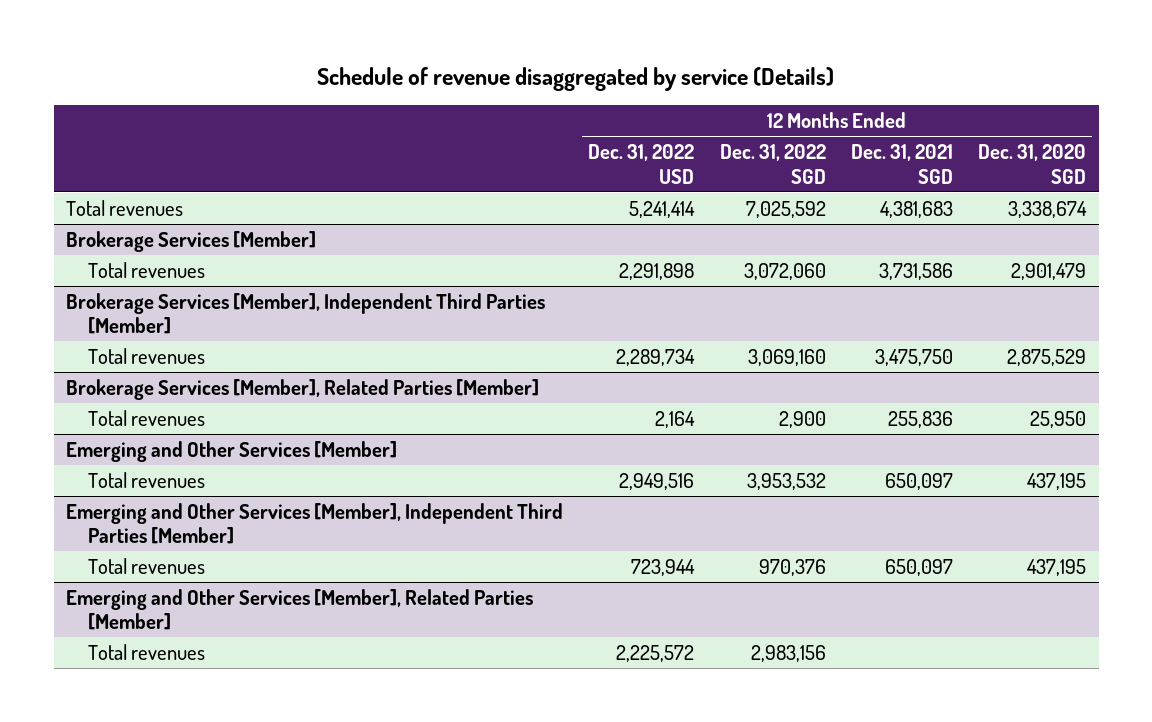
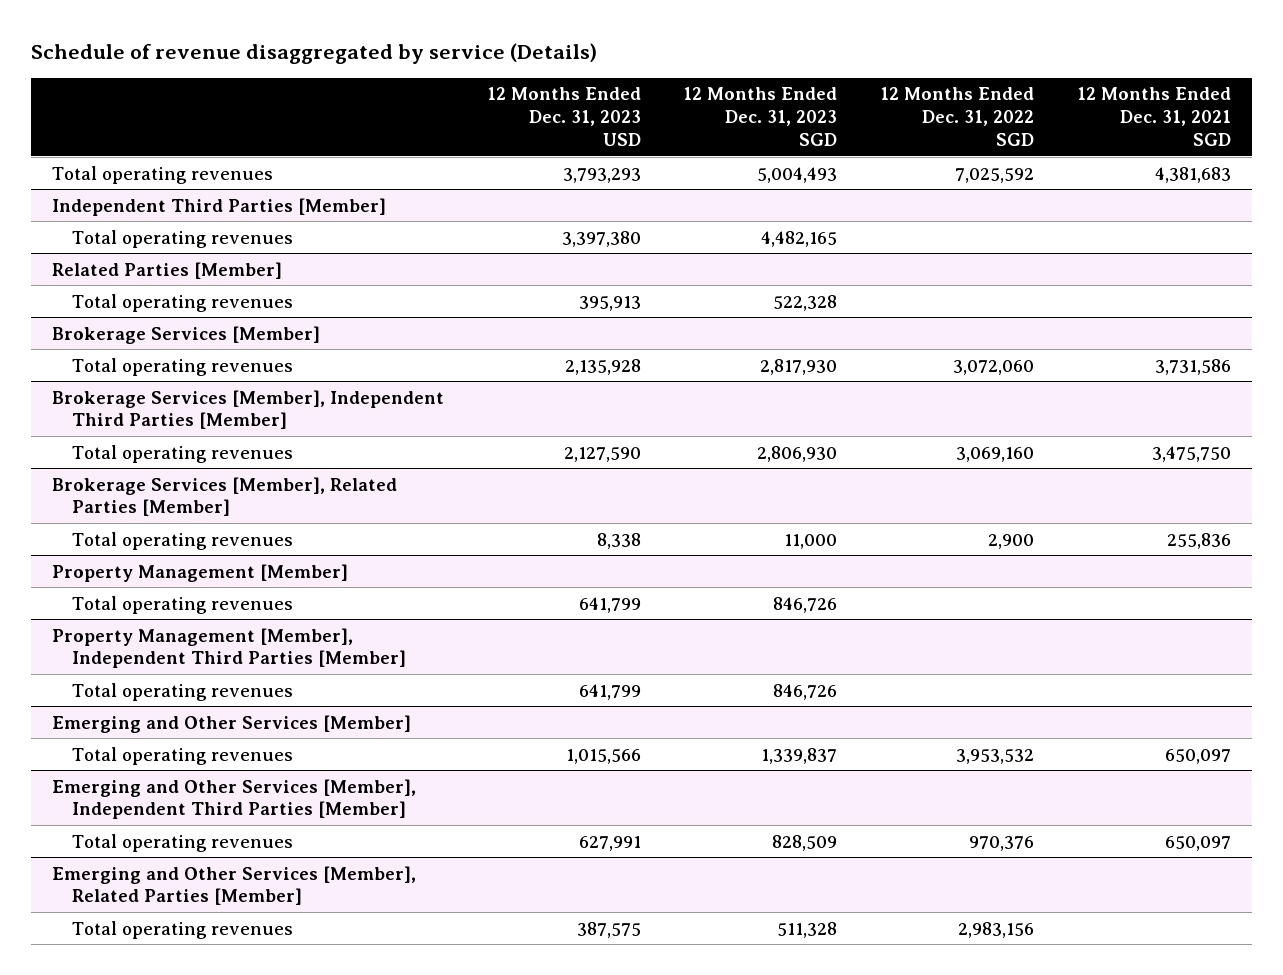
- | 12 Months Ended Dec. 31, 2022 USD | 12 Months Ended Dec. 31, 2022 SGD | 12 Months Ended Dec. 31, 2021 SGD | 12 Months Ended Dec. 31, 2020 SGD
+ | 12 Months Ended Dec. 31, 2023 USD | 12 Months Ended Dec. 31, 2023 SGD | 12 Months Ended Dec. 31, 2022 SGD | 12 Months Ended Dec. 31, 2021 SGD
- Total revenues | 5,241,414 | 7,025,592 | 4,381,683 | 3,338,674
+ Total operating revenues | 3,793,293 | 5,004,493 | 7,025,592 | 4,381,683
+ Independent Third Parties [Member]
+ Total operating revenues | 3,397,380 | 4,482,165 | |
+ Related Parties [Member]
+ Total operating revenues | 395,913 | 522,328 | |
@ Brokerage Services [Member]
- Total revenues | 2,291,898 | 3,072,060 | 3,731,586 | 2,901,479
+ Total operating revenues | 2,135,928 | 2,817,930 | 3,072,060 | 3,731,586
@ Brokerage Services [Member], Independent Third Parties [Member]
- Total revenues | 2,289,734 | 3,069,160 | 3,475,750 | 2,875,529
+ Total operating revenues | 2,127,590 | 2,806,930 | 3,069,160 | 3,475,750
@ Brokerage Services [Member], Related Parties [Member]
- Total revenues | 2,164 | 2,900 | 255,836 | 25,950
+ Total operating revenues | 8,338 | 11,000 | 2,900 | 255,836
+ Property Management [Member]
+ Total operating revenues | 641,799 | 846,726 | |
+ Property Management [Member], Independent Third Parties [Member]
+ Total operating revenues | 641,799 | 846,726 | |
@ Emerging and Other Services [Member]
- Total revenues | 2,949,516 | 3,953,532 | 650,097 | 437,195
+ Total operating revenues | 1,015,566 | 1,339,837 | 3,953,532 | 650,097
@ Emerging and Other Services [Member], Independent Third Parties [Member]
- Total revenues | 723,944 | 970,376 | 650,097 | 437,195
+ Total operating revenues | 627,991 | 828,509 | 970,376 | 650,097
@ Emerging and Other Services [Member], Related Parties [Member]
- Total revenues | 2,225,572 | 2,983,156 | |
+ Total operating revenues | 387,575 | 511,328 | 2,983,156 |

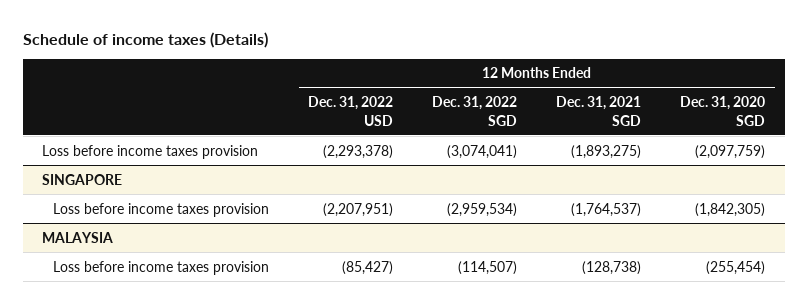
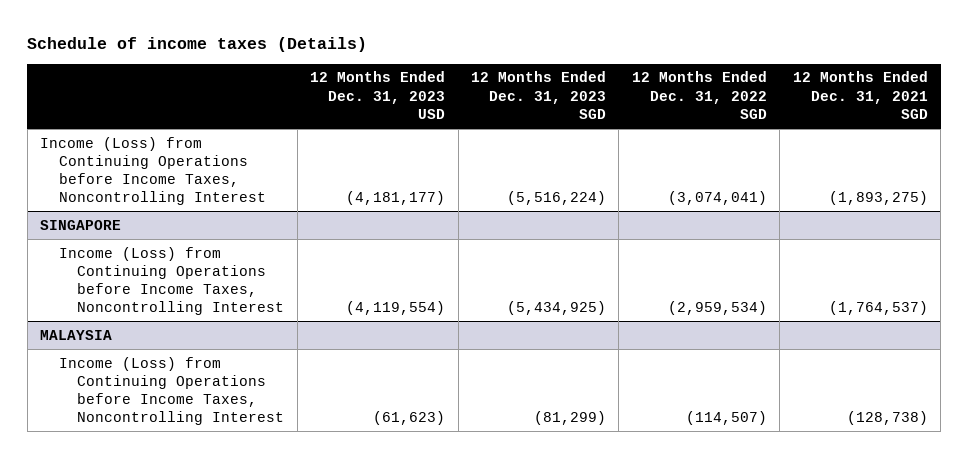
- | 12 Months Ended Dec. 31, 2022 USD | 12 Months Ended Dec. 31, 2022 SGD | 12 Months Ended Dec. 31, 2021 SGD | 12 Months Ended Dec. 31, 2020 SGD
+ | 12 Months Ended Dec. 31, 2023 USD | 12 Months Ended Dec. 31, 2023 SGD | 12 Months Ended Dec. 31, 2022 SGD | 12 Months Ended Dec. 31, 2021 SGD
- Loss before income taxes provision | (2,293,378) | (3,074,041) | (1,893,275) | (2,097,759)
+ Income (Loss) from Continuing Operations before Income Taxes, Noncontrolling Interest | (4,181,177) | (5,516,224) | (3,074,041) | (1,893,275)
@ SINGAPORE
- Loss before income taxes provision | (2,207,951) | (2,959,534) | (1,764,537) | (1,842,305)
+ Income (Loss) from Continuing Operations before Income Taxes, Noncontrolling Interest | (4,119,554) | (5,434,925) | (2,959,534) | (1,764,537)
@ MALAYSIA
- Loss before income taxes provision | (85,427) | (114,507) | (128,738) | (255,454)
+ Income (Loss) from Continuing Operations before Income Taxes, Noncontrolling Interest | (61,623) | (81,299) | (114,507) | (128,738)

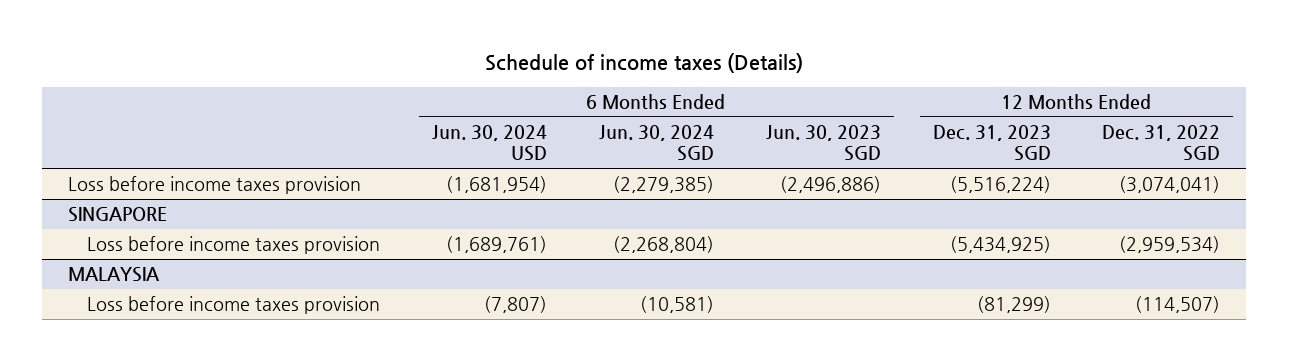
- | 12 Months Ended Dec. 31, 2023 USD | 12 Months Ended Dec. 31, 2023 SGD | 12 Months Ended Dec. 31, 2022 SGD | 12 Months Ended Dec. 31, 2021 SGD
+ | 6 Months Ended Jun. 30, 2024 USD | 6 Months Ended Jun. 30, 2024 SGD | 6 Months Ended Jun. 30, 2023 SGD | 12 Months Ended Dec. 31, 2023 SGD | 12 Months Ended Dec. 31, 2022 SGD
- Income (Loss) from Continuing Operations before Income Taxes, Noncontrolling Interest | (4,181,177) | (5,516,224) | (3,074,041) | (1,893,275)
+ Loss before income taxes provision | (1,681,954) | (2,279,385) | (2,496,886) | (5,516,224) | (3,074,041)
@ SINGAPORE
- Income (Loss) from Continuing Operations before Income Taxes, Noncontrolling Interest | (4,119,554) | (5,434,925) | (2,959,534) | (1,764,537)
+ Loss before income taxes provision | (1,689,761) | (2,268,804) | | (5,434,925) | (2,959,534)
@ MALAYSIA
- Income (Loss) from Continuing Operations before Income Taxes, Noncontrolling Interest | (61,623) | (81,299) | (114,507) | (128,738)
+ Loss before income taxes provision | (7,807) | (10,581) | | (81,299) | (114,507)

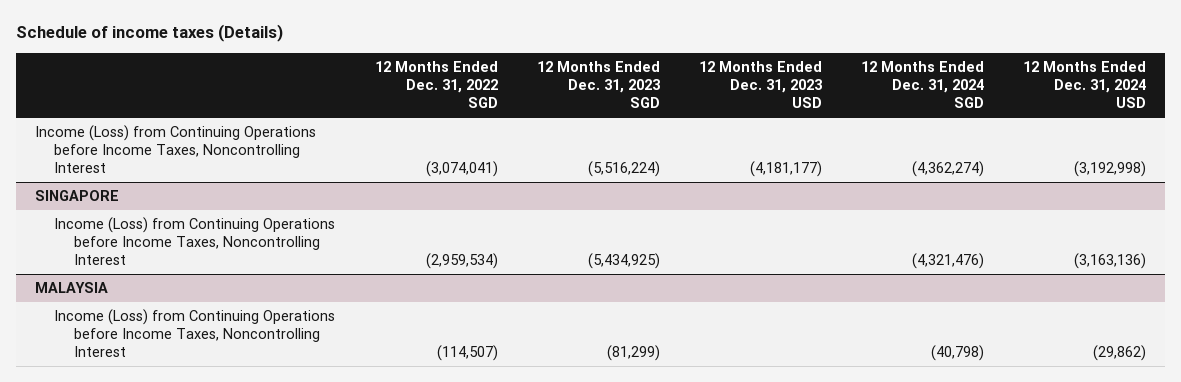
- | 6 Months Ended Jun. 30, 2024 USD | 6 Months Ended Jun. 30, 2024 SGD | 6 Months Ended Jun. 30, 2023 SGD | 12 Months Ended Dec. 31, 2023 SGD | 12 Months Ended Dec. 31, 2022 SGD
+ | 12 Months Ended Dec. 31, 2022 SGD | 12 Months Ended Dec. 31, 2023 SGD | 12 Months Ended Dec. 31, 2023 USD | 12 Months Ended Dec. 31, 2024 SGD | 12 Months Ended Dec. 31, 2024 USD
- Loss before income taxes provision | (1,681,954) | (2,279,385) | (2,496,886) | (5,516,224) | (3,074,041)
+ Income (Loss) from Continuing Operations before Income Taxes, Noncontrolling Interest | (3,074,041) | (5,516,224) | (4,181,177) | (4,362,274) | (3,192,998)
@ SINGAPORE
- Loss before income taxes provision | (1,689,761) | (2,268,804) | | (5,434,925) | (2,959,534)
+ Income (Loss) from Continuing Operations before Income Taxes, Noncontrolling Interest | (2,959,534) | (5,434,925) | | (4,321,476) | (3,163,136)
@ MALAYSIA
- Loss before income taxes provision | (7,807) | (10,581) | | (81,299) | (114,507)
+ Income (Loss) from Continuing Operations before Income Taxes, Noncontrolling Interest | (114,507) | (81,299) | | (40,798) | (29,862)

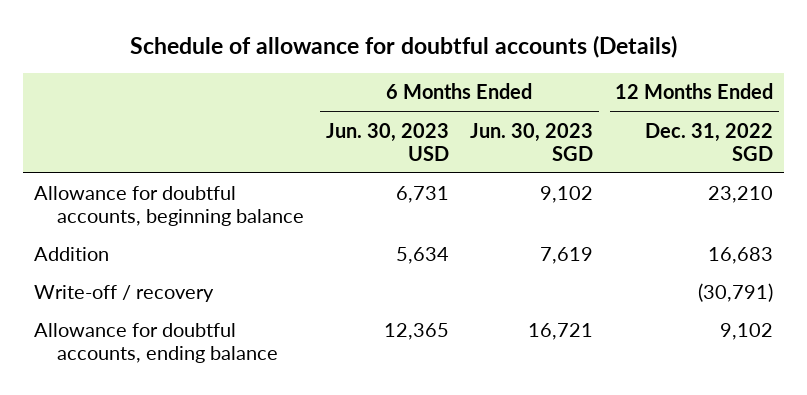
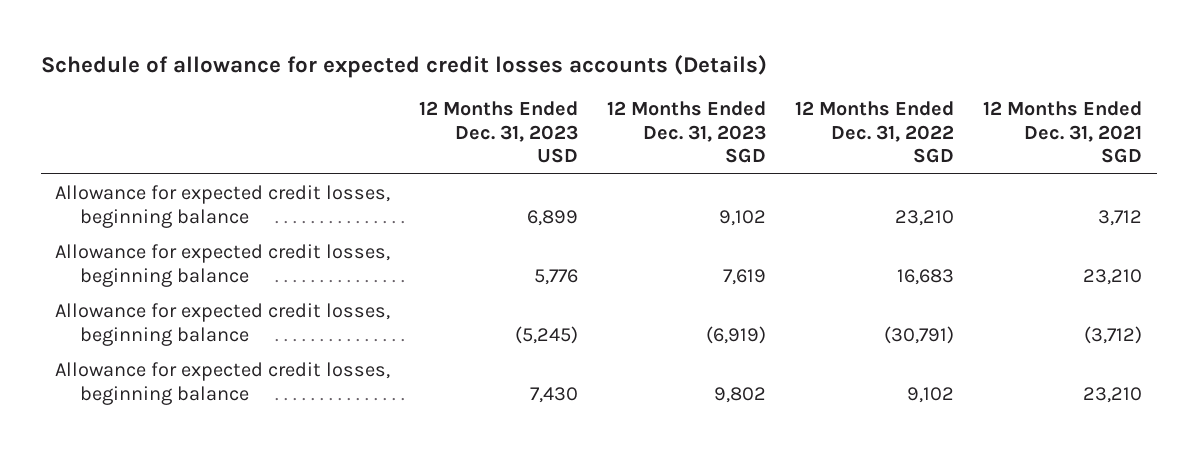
- Schedule of allowance for doubtful accounts (Details)
+ Schedule of allowance for expected credit losses accounts (Details)
- | 6 Months Ended Jun. 30, 2023 USD | 6 Months Ended Jun. 30, 2023 SGD | 12 Months Ended Dec. 31, 2022 SGD
+ | 12 Months Ended Dec. 31, 2023 USD | 12 Months Ended Dec. 31, 2023 SGD | 12 Months Ended Dec. 31, 2022 SGD | 12 Months Ended Dec. 31, 2021 SGD
- Allowance for doubtful accounts, beginning balance | 6,731 | 9,102 | 23,210
- Addition | 5,634 | 7,619 | 16,683
- Write-off / recovery | | | (30,791)
- Allowance for doubtful accounts, ending balance | 12,365 | 16,721 | 9,102
+ Allowance for expected credit losses, beginning balance | 6,899 | 9,102 | 23,210 | 3,712
+ Allowance for expected credit losses, beginning balance | 5,776 | 7,619 | 16,683 | 23,210
+ Allowance for expected credit losses, beginning balance | (5,245) | (6,919) | (30,791) | (3,712)
+ Allowance for expected credit losses, beginning balance | 7,430 | 9,802 | 9,102 | 23,210

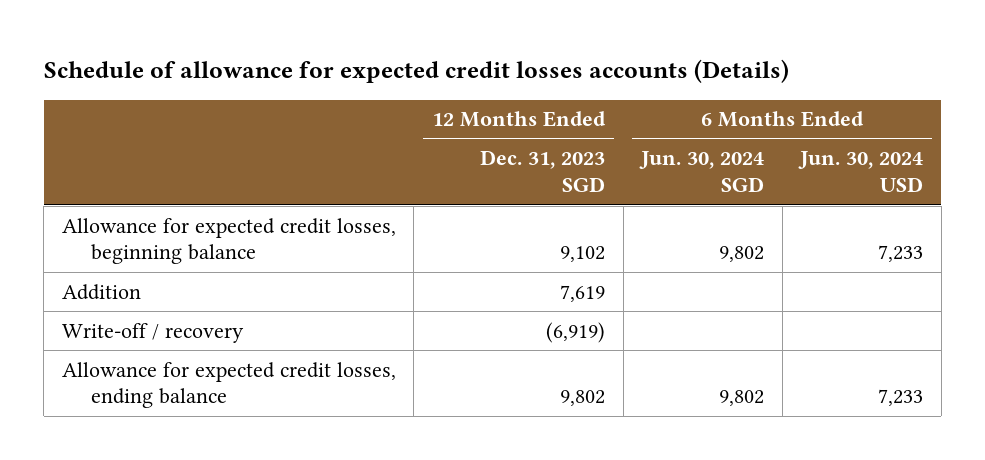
- | 12 Months Ended Dec. 31, 2023 USD | 12 Months Ended Dec. 31, 2023 SGD | 12 Months Ended Dec. 31, 2022 SGD | 12 Months Ended Dec. 31, 2021 SGD
+ | 12 Months Ended Dec. 31, 2023 SGD | 6 Months Ended Jun. 30, 2024 SGD | 6 Months Ended Jun. 30, 2024 USD
- Allowance for expected credit losses, beginning balance | 5,776 | 7,619 | 16,683 | 23,210
- Allowance for expected credit losses, beginning balance | (5,245) | (6,919) | (30,791) | (3,712)
- Allowance for expected credit losses, beginning balance | 7,430 | 9,802 | 9,102 | 23,210
+ Addition | 7,619 | |
+ Write-off / recovery | (6,919) | |
+ Allowance for expected credit losses, ending balance | 9,802 | 9,802 | 7,233

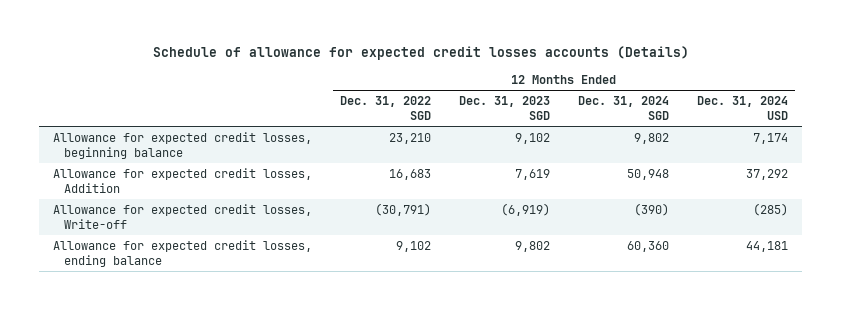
- | 12 Months Ended Dec. 31, 2023 SGD | 6 Months Ended Jun. 30, 2024 SGD | 6 Months Ended Jun. 30, 2024 USD
+ | 12 Months Ended Dec. 31, 2022 SGD | 12 Months Ended Dec. 31, 2023 SGD | 12 Months Ended Dec. 31, 2024 SGD | 12 Months Ended Dec. 31, 2024 USD
- Addition | 7,619 | |
- Write-off / recovery | (6,919) | |
+ Allowance for expected credit losses, Addition | 16,683 | 7,619 | 50,948 | 37,292
+ Allowance for expected credit losses, Write-off | (30,791) | (6,919) | (390) | (285)

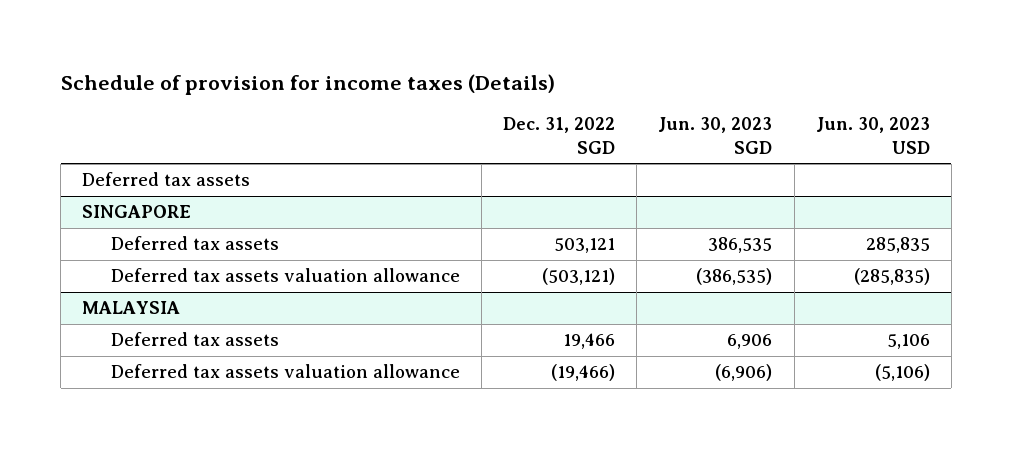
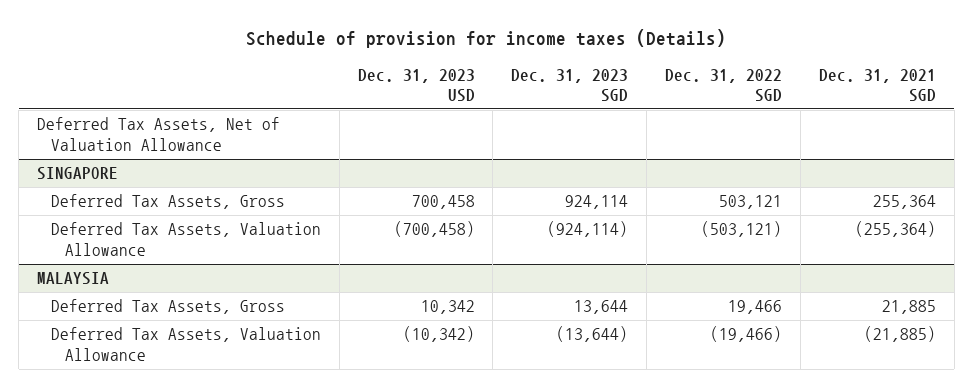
- | Dec. 31, 2022 SGD | Jun. 30, 2023 SGD | Jun. 30, 2023 USD
+ | Dec. 31, 2023 USD | Dec. 31, 2023 SGD | Dec. 31, 2022 SGD | Dec. 31, 2021 SGD
- Deferred tax assets
+ Deferred Tax Assets, Net of Valuation Allowance
@ SINGAPORE
- Deferred tax assets | 503,121 | 386,535 | 285,835
- Deferred tax assets valuation allowance | (503,121) | (386,535) | (285,835)
+ Deferred Tax Assets, Gross | 700,458 | 924,114 | 503,121 | 255,364
+ Deferred Tax Assets, Valuation Allowance | (700,458) | (924,114) | (503,121) | (255,364)
@ MALAYSIA
- Deferred tax assets | 19,466 | 6,906 | 5,106
- Deferred tax assets valuation allowance | (19,466) | (6,906) | (5,106)
+ Deferred Tax Assets, Gross | 10,342 | 13,644 | 19,466 | 21,885
+ Deferred Tax Assets, Valuation Allowance | (10,342) | (13,644) | (19,466) | (21,885)

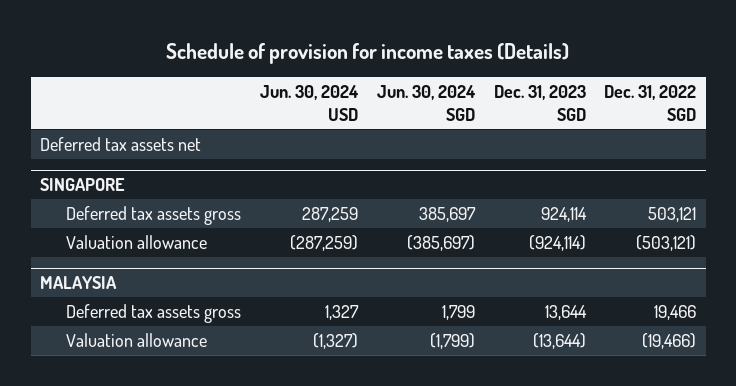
- | Dec. 31, 2023 USD | Dec. 31, 2023 SGD | Dec. 31, 2022 SGD | Dec. 31, 2021 SGD
+ | Jun. 30, 2024 USD | Jun. 30, 2024 SGD | Dec. 31, 2023 SGD | Dec. 31, 2022 SGD
- Deferred Tax Assets, Net of Valuation Allowance
+ Deferred tax assets net
@ SINGAPORE
- Deferred Tax Assets, Gross | 700,458 | 924,114 | 503,121 | 255,364
- Deferred Tax Assets, Valuation Allowance | (700,458) | (924,114) | (503,121) | (255,364)
+ Deferred tax assets gross | 287,259 | 385,697 | 924,114 | 503,121
+ Valuation allowance | (287,259) | (385,697) | (924,114) | (503,121)
@ MALAYSIA
- Deferred Tax Assets, Gross | 10,342 | 13,644 | 19,466 | 21,885
- Deferred Tax Assets, Valuation Allowance | (10,342) | (13,644) | (19,466) | (21,885)
+ Deferred tax assets gross | 1,327 | 1,799 | 13,644 | 19,466
+ Valuation allowance | (1,327) | (1,799) | (13,644) | (19,466)

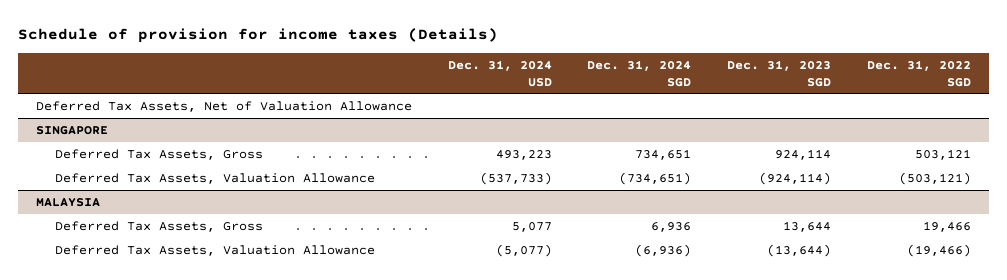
- | Jun. 30, 2024 USD | Jun. 30, 2024 SGD | Dec. 31, 2023 SGD | Dec. 31, 2022 SGD
+ | Dec. 31, 2024 USD | Dec. 31, 2024 SGD | Dec. 31, 2023 SGD | Dec. 31, 2022 SGD
- Deferred tax assets net
+ Deferred Tax Assets, Net of Valuation Allowance
@ SINGAPORE
- Deferred tax assets gross | 287,259 | 385,697 | 924,114 | 503,121
- Valuation allowance | (287,259) | (385,697) | (924,114) | (503,121)
+ Deferred Tax Assets, Gross | 493,223 | 734,651 | 924,114 | 503,121
+ Deferred Tax Assets, Valuation Allowance | (537,733) | (734,651) | (924,114) | (503,121)
@ MALAYSIA
- Deferred tax assets gross | 1,327 | 1,799 | 13,644 | 19,466
- Valuation allowance | (1,327) | (1,799) | (13,644) | (19,466)
+ Deferred Tax Assets, Gross | 5,077 | 6,936 | 13,644 | 19,466
+ Deferred Tax Assets, Valuation Allowance | (5,077) | (6,936) | (13,644) | (19,466)

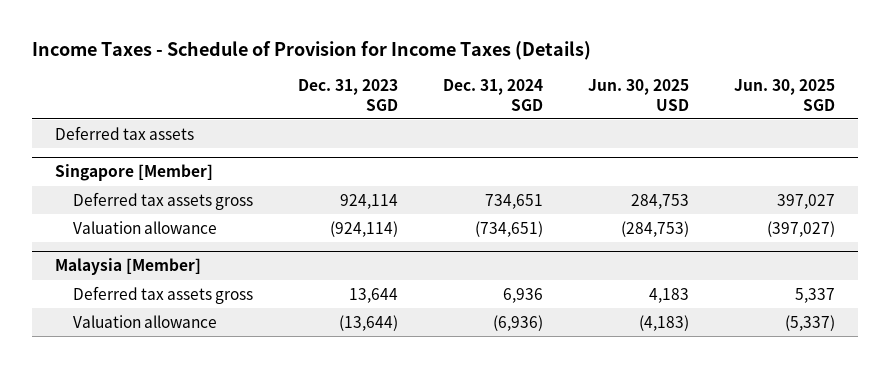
- Schedule of provision for income taxes (Details)
+ Income Taxes - Schedule of Provision for Income Taxes (Details)
- | Dec. 31, 2024 USD | Dec. 31, 2024 SGD | Dec. 31, 2023 SGD | Dec. 31, 2022 SGD
+ | Dec. 31, 2023 SGD | Dec. 31, 2024 SGD | Jun. 30, 2025 USD | Jun. 30, 2025 SGD
- Deferred Tax Assets, Net of Valuation Allowance
- SINGAPORE
- Deferred Tax Assets, Gross | 493,223 | 734,651 | 924,114 | 503,121
- Deferred Tax Assets, Valuation Allowance | (537,733) | (734,651) | (924,114) | (503,121)
- MALAYSIA
- Deferred Tax Assets, Gross | 5,077 | 6,936 | 13,644 | 19,466
- Deferred Tax Assets, Valuation Allowance | (5,077) | (6,936) | (13,644) | (19,466)
+ Deferred tax assets
+ Singapore [Member]
+ Deferred tax assets gross | 924,114 | 734,651 | 284,753 | 397,027
+ Valuation allowance | (924,114) | (734,651) | (284,753) | (397,027)
+ Malaysia [Member]
+ Deferred tax assets gross | 13,644 | 6,936 | 4,183 | 5,337
+ Valuation allowance | (13,644) | (6,936) | (4,183) | (5,337)

